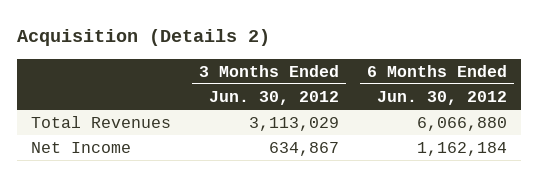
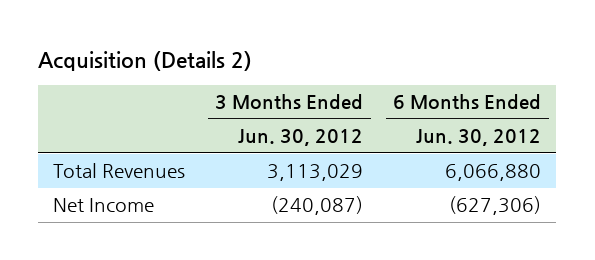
- Net Income | 634,867 | 1,162,184
+ Net Income | (240,087) | (627,306)

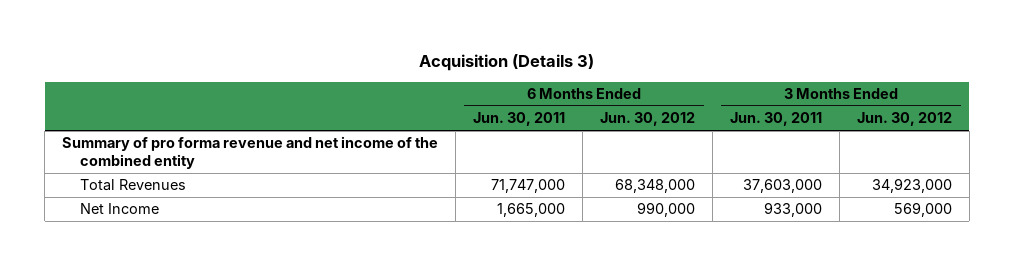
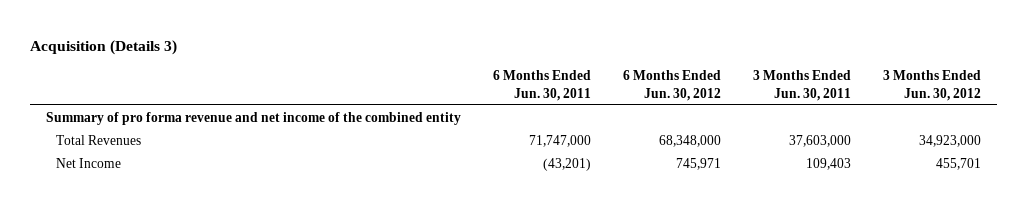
- Net Income | 1,665,000 | 990,000 | 933,000 | 569,000
+ Net Income | (43,201) | 745,971 | 109,403 | 455,701

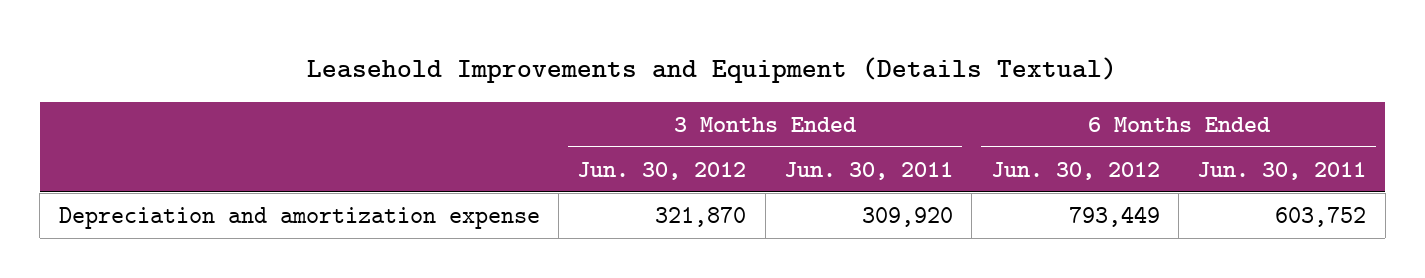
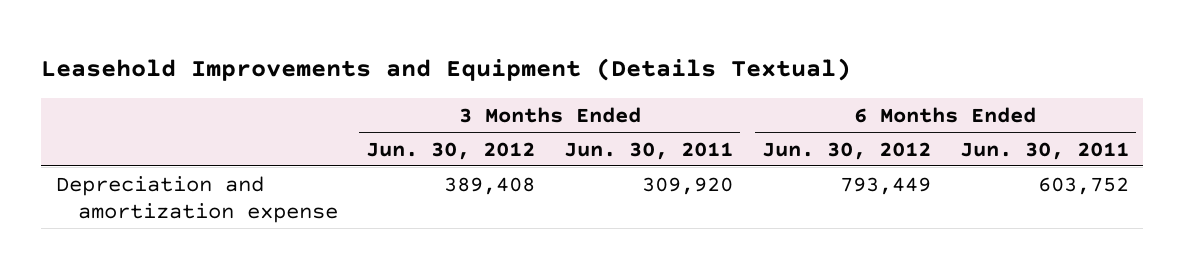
- Depreciation and amortization expense | 321,870 | 309,920 | 793,449 | 603,752
+ Depreciation and amortization expense | 389,408 | 309,920 | 793,449 | 603,752

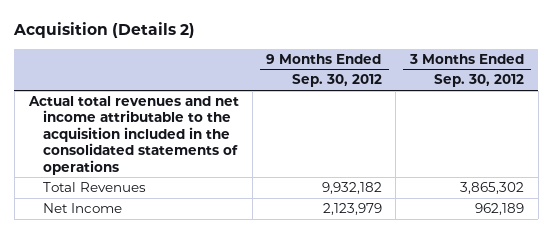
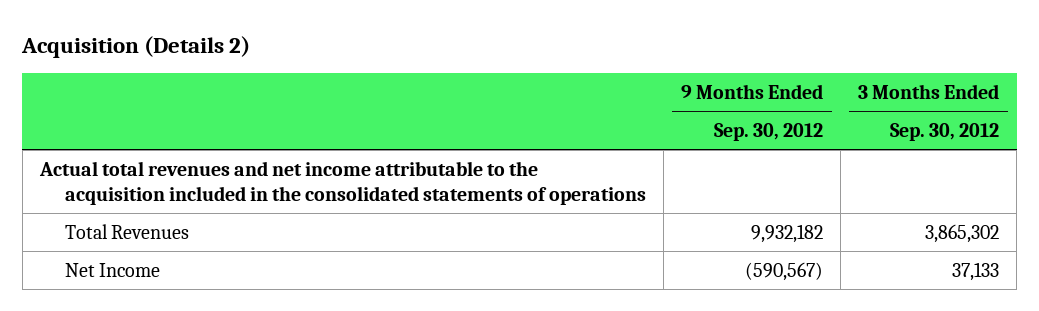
- Net Income | 2,123,979 | 962,189
+ Net Income | (590,567) | 37,133

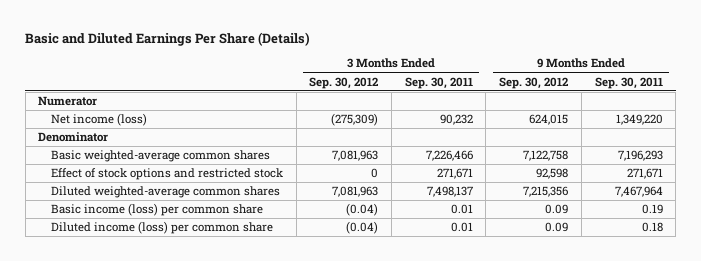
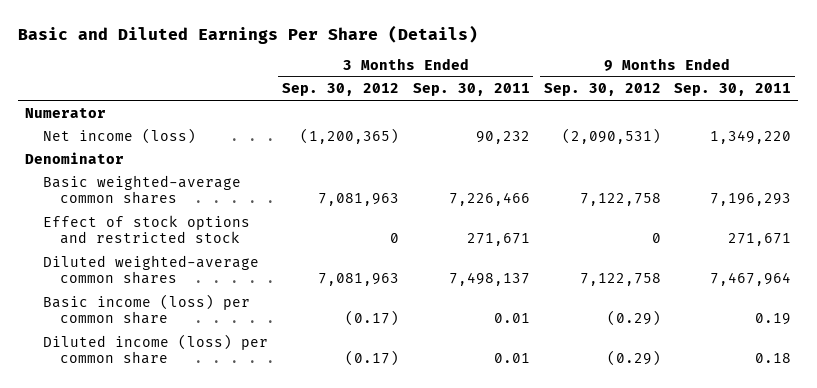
- Net income (loss) | (275,309) | 90,232 | 624,015 | 1,349,220
+ Net income (loss) | (1,200,365) | 90,232 | (2,090,531) | 1,349,220
- Effect of stock options and restricted stock | 0 | 271,671 | 92,598 | 271,671
- Diluted weighted-average common shares | 7,081,963 | 7,498,137 | 7,215,356 | 7,467,964
- Basic income (loss) per common share | (0.04) | 0.01 | 0.09 | 0.19
- Diluted income (loss) per common share | (0.04) | 0.01 | 0.09 | 0.18
+ Effect of stock options and restricted stock | 0 | 271,671 | 0 | 271,671
+ Diluted weighted-average common shares | 7,081,963 | 7,498,137 | 7,122,758 | 7,467,964
+ Basic income (loss) per common share | (0.17) | 0.01 | (0.29) | 0.19
+ Diluted income (loss) per common share | (0.17) | 0.01 | (0.29) | 0.18

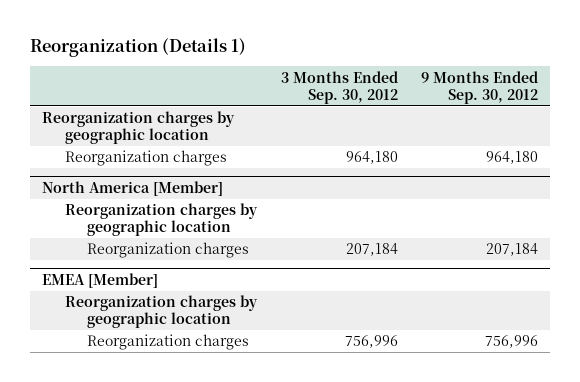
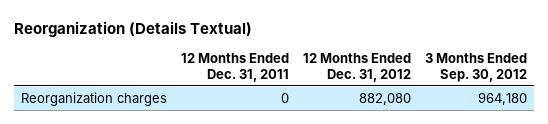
- Reorganization (Details 1)
+ Reorganization (Details Textual)
- | 3 Months Ended Sep. 30, 2012 | 9 Months Ended Sep. 30, 2012
+ | 12 Months Ended Dec. 31, 2011 | 12 Months Ended Dec. 31, 2012 | 3 Months Ended Sep. 30, 2012
- Reorganization charges by geographic location
- North America [Member]
- Reorganization charges by geographic location
- Reorganization charges | 207,184 | 207,184
- EMEA [Member]
- Reorganization charges by geographic location
- Reorganization charges | 756,996 | 756,996

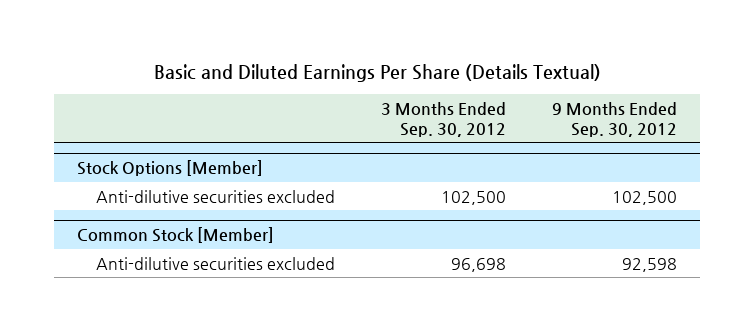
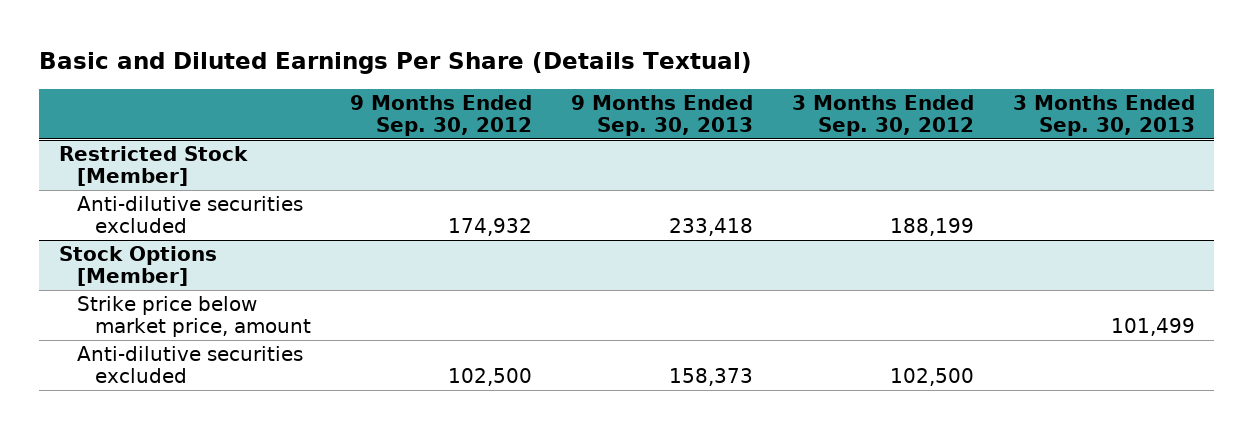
- | 3 Months Ended Sep. 30, 2012 | 9 Months Ended Sep. 30, 2012
+ | 9 Months Ended Sep. 30, 2012 | 9 Months Ended Sep. 30, 2013 | 3 Months Ended Sep. 30, 2012 | 3 Months Ended Sep. 30, 2013
+ Restricted Stock [Member]
+ Anti-dilutive securities excluded | 174,932 | 233,418 | 188,199 |
@ Stock Options [Member]
+ Strike price below market price, amount | | | | 101,499
- Common Stock [Member]
- Anti-dilutive securities excluded | 96,698 | 92,598

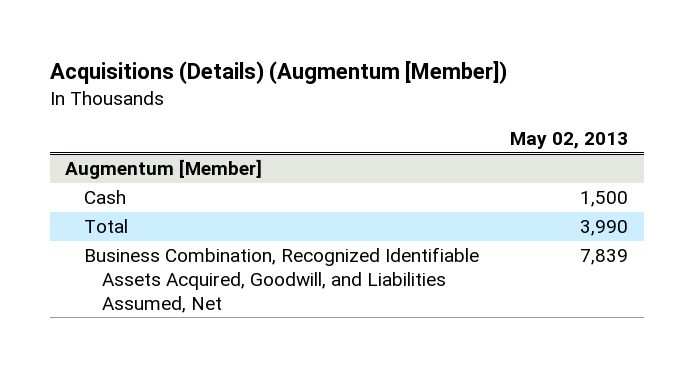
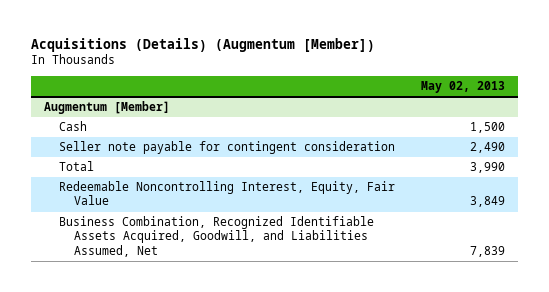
@ Augmentum [Member]
+ Seller note payable for contingent consideration | 2,490
+ Redeemable Noncontrolling Interest, Equity, Fair Value | 3,849

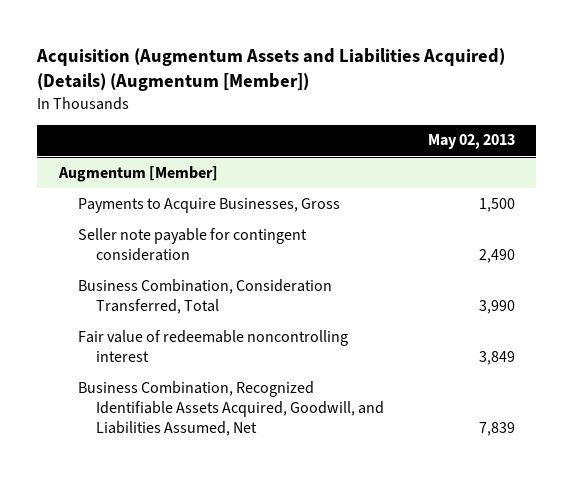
- Acquisitions (Details) (Augmentum [Member])
+ Acquisition (Augmentum Assets and Liabilities Acquired) (Details) (Augmentum [Member])
@ Augmentum [Member]
- Cash | 1,500
+ Payments to Acquire Businesses, Gross | 1,500
- Total | 3,990
- Redeemable Noncontrolling Interest, Equity, Fair Value | 3,849
+ Business Combination, Consideration Transferred, Total | 3,990
+ Fair value of redeemable noncontrolling interest | 3,849

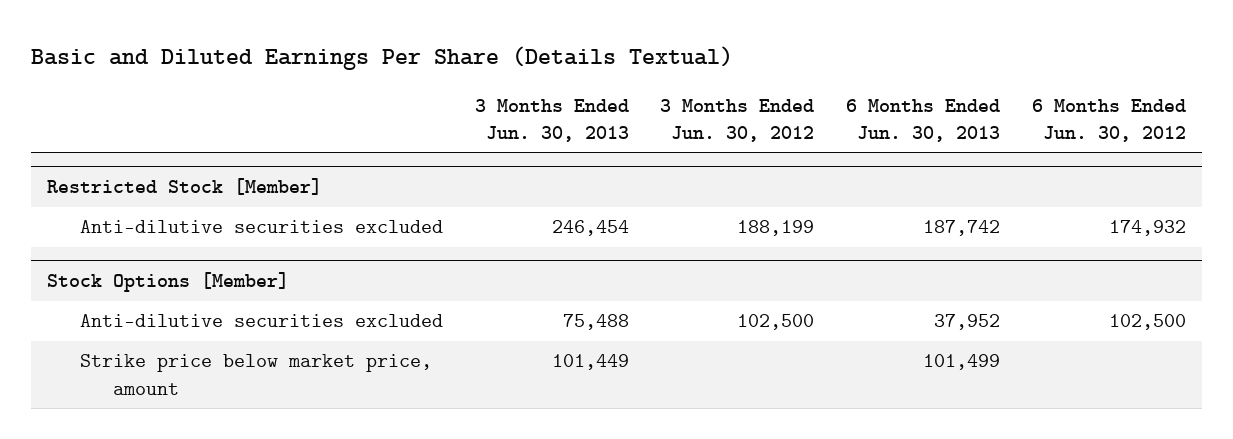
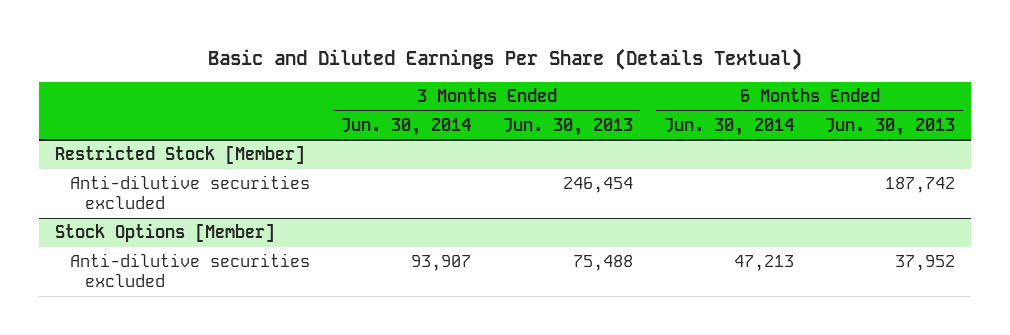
- | 3 Months Ended Jun. 30, 2013 | 3 Months Ended Jun. 30, 2012 | 6 Months Ended Jun. 30, 2013 | 6 Months Ended Jun. 30, 2012
+ | 3 Months Ended Jun. 30, 2014 | 3 Months Ended Jun. 30, 2013 | 6 Months Ended Jun. 30, 2014 | 6 Months Ended Jun. 30, 2013
@ Stock Options [Member]
- Strike price below market price, amount | 101,449 | | 101,499 |

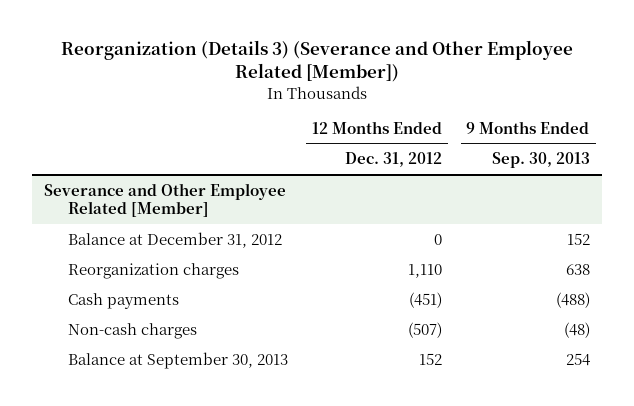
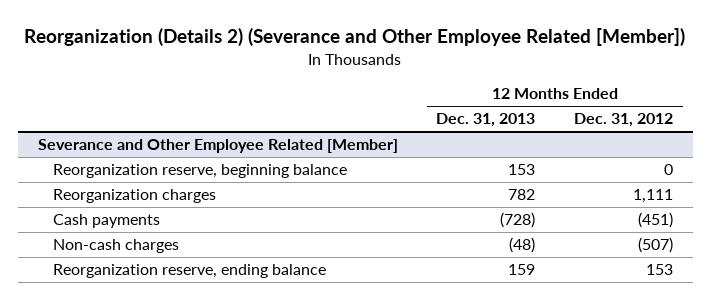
- Reorganization (Details 3) (Severance and Other Employee Related [Member])
+ Reorganization (Details 2) (Severance and Other Employee Related [Member])
- | 12 Months Ended Dec. 31, 2012 | 9 Months Ended Sep. 30, 2013
+ | 12 Months Ended Dec. 31, 2013 | 12 Months Ended Dec. 31, 2012
@ Severance and Other Employee Related [Member]
- Balance at December 31, 2012 | 0 | 152
- Reorganization charges | 1,110 | 638
+ Reorganization reserve, beginning balance | 153 | 0
+ Reorganization charges | 782 | 1,111
- Balance at September 30, 2013 | 152 | 254
+ Reorganization reserve, ending balance | 159 | 153

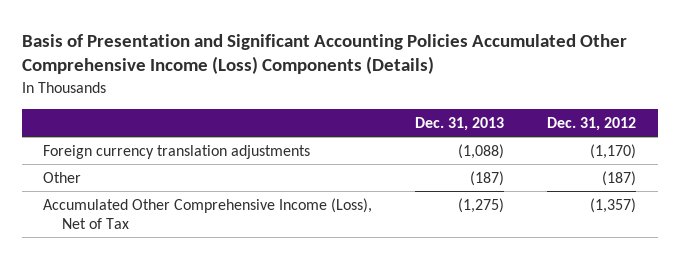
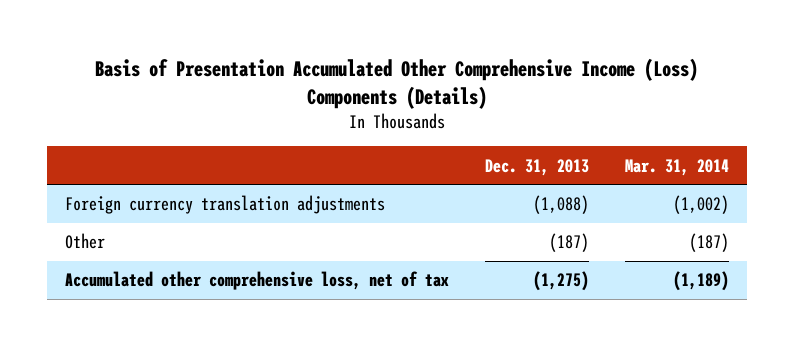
- Basis of Presentation and Significant Accounting Policies Accumulated Other Comprehensive Income (Loss) Components (Details)
+ Basis of Presentation Accumulated Other Comprehensive Income (Loss) Components (Details)
- | Dec. 31, 2013 | Dec. 31, 2012
+ | Dec. 31, 2013 | Mar. 31, 2014
- Accumulated Other Comprehensive Income (Loss), Net of Tax | (1,275) | (1,357)
+ Accumulated other comprehensive loss, net of tax | (1,275) | (1,189)

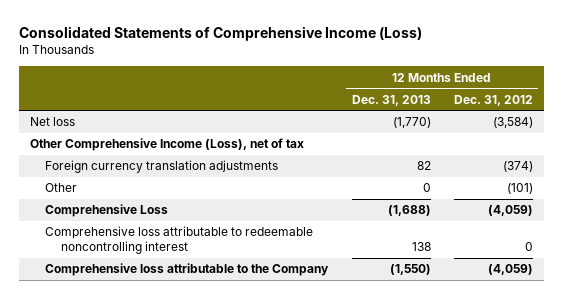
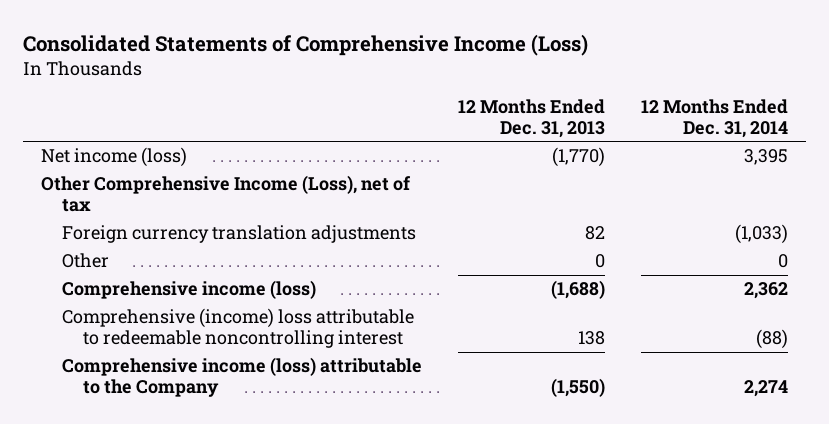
- | 12 Months Ended Dec. 31, 2013 | 12 Months Ended Dec. 31, 2012
+ | 12 Months Ended Dec. 31, 2013 | 12 Months Ended Dec. 31, 2014
- Net loss | (1,770) | (3,584)
+ Net income (loss) | (1,770) | 3,395
- Comprehensive Loss | (1,688) | (4,059)
- Comprehensive loss attributable to redeemable noncontrolling interest | 138 | 0
- Comprehensive loss attributable to the Company | (1,550) | (4,059)
+ Comprehensive income (loss) | (1,688) | 2,362
+ Comprehensive (income) loss attributable to redeemable noncontrolling interest | 138 | (88)
+ Comprehensive income (loss) attributable to the Company | (1,550) | 2,274

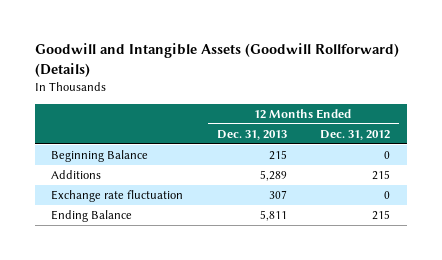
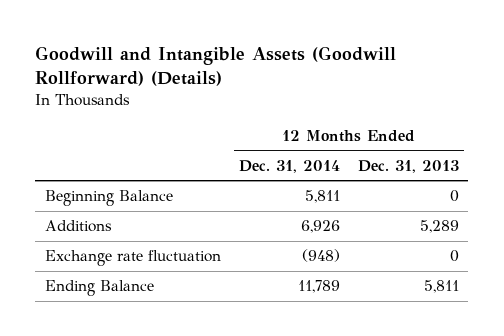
- | 12 Months Ended Dec. 31, 2013 | 12 Months Ended Dec. 31, 2012
+ | 12 Months Ended Dec. 31, 2014 | 12 Months Ended Dec. 31, 2013
- Beginning Balance | 215 | 0
+ Beginning Balance | 5,811 | 0
- Exchange rate fluctuation | 307 | 0
+ Exchange rate fluctuation | (948) | 0

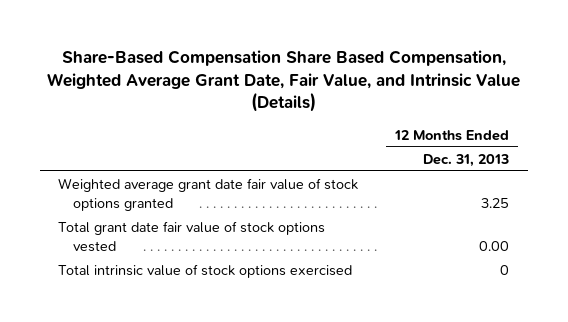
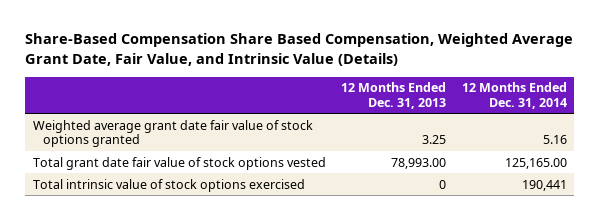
- | 12 Months Ended Dec. 31, 2013
+ | 12 Months Ended Dec. 31, 2013 | 12 Months Ended Dec. 31, 2014
- Total grant date fair value of stock options vested | 0.00
+ Total grant date fair value of stock options vested | 78,993.00 | 125,165.00

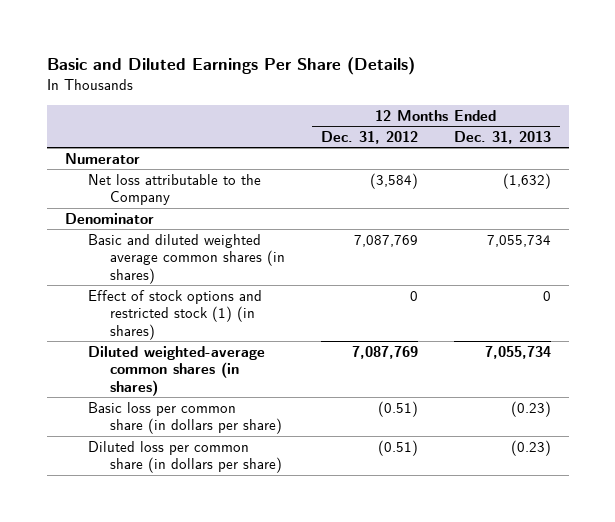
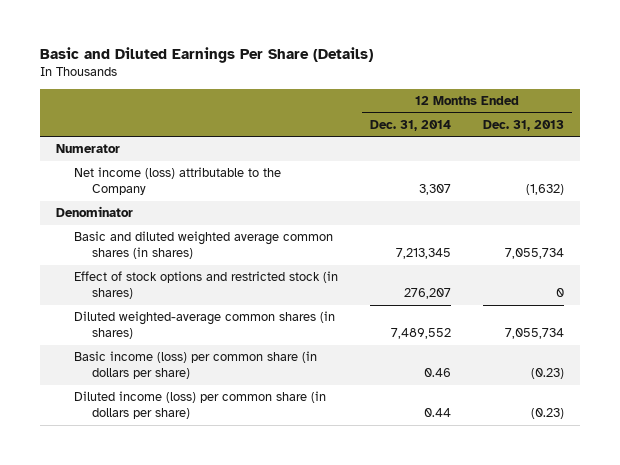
- | 12 Months Ended Dec. 31, 2012 | 12 Months Ended Dec. 31, 2013
+ | 12 Months Ended Dec. 31, 2014 | 12 Months Ended Dec. 31, 2013
- Net loss attributable to the Company | (3,584) | (1,632)
+ Net income (loss) attributable to the Company | 3,307 | (1,632)
- Effect of stock options and restricted stock (1) (in shares) | 0 | 0
+ Effect of stock options and restricted stock (in shares) | 276,207 | 0
- Basic loss per common share (in dollars per share) | (0.51) | (0.23)
- Diluted loss per common share (in dollars per share) | (0.51) | (0.23)
+ Basic income (loss) per common share (in dollars per share) | 0.46 | (0.23)
+ Diluted income (loss) per common share (in dollars per share) | 0.44 | (0.23)

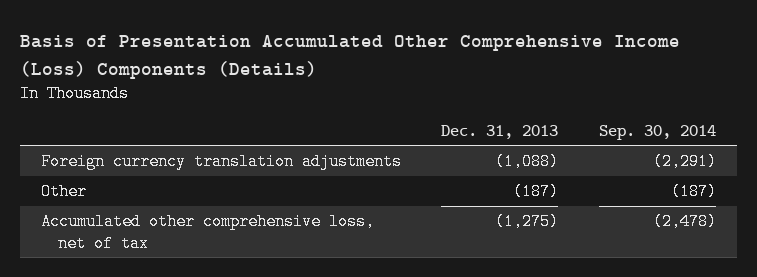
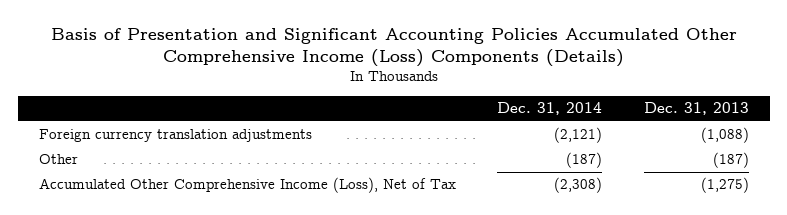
- Basis of Presentation Accumulated Other Comprehensive Income (Loss) Components (Details)
+ Basis of Presentation and Significant Accounting Policies Accumulated Other Comprehensive Income (Loss) Components (Details)
- | Dec. 31, 2013 | Sep. 30, 2014
+ | Dec. 31, 2014 | Dec. 31, 2013
- Accumulated other comprehensive loss, net of tax | (1,275) | (2,478)
+ Accumulated Other Comprehensive Income (Loss), Net of Tax | (2,308) | (1,275)

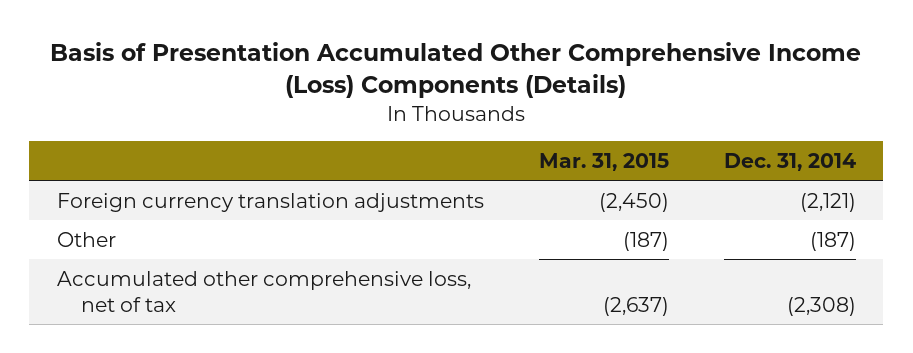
- Basis of Presentation and Significant Accounting Policies Accumulated Other Comprehensive Income (Loss) Components (Details)
+ Basis of Presentation Accumulated Other Comprehensive Income (Loss) Components (Details)
- | Dec. 31, 2014 | Dec. 31, 2013
+ | Mar. 31, 2015 | Dec. 31, 2014
- Accumulated Other Comprehensive Income (Loss), Net of Tax | (2,308) | (1,275)
+ Accumulated other comprehensive loss, net of tax | (2,637) | (2,308)

